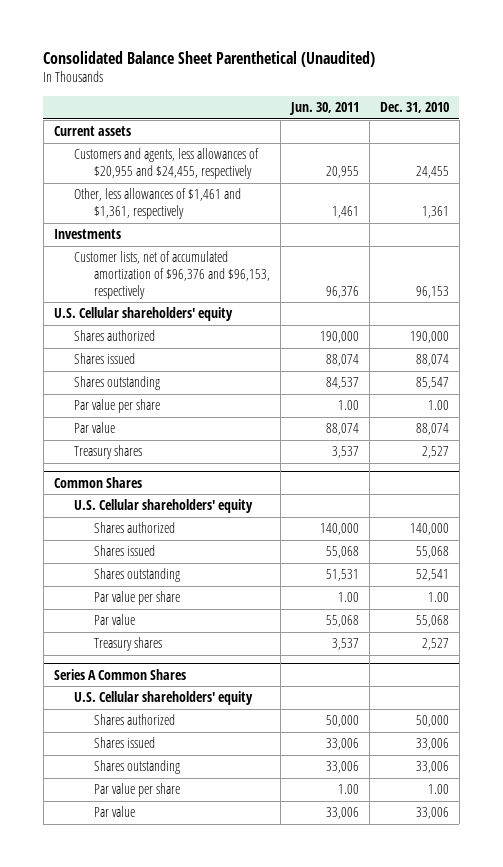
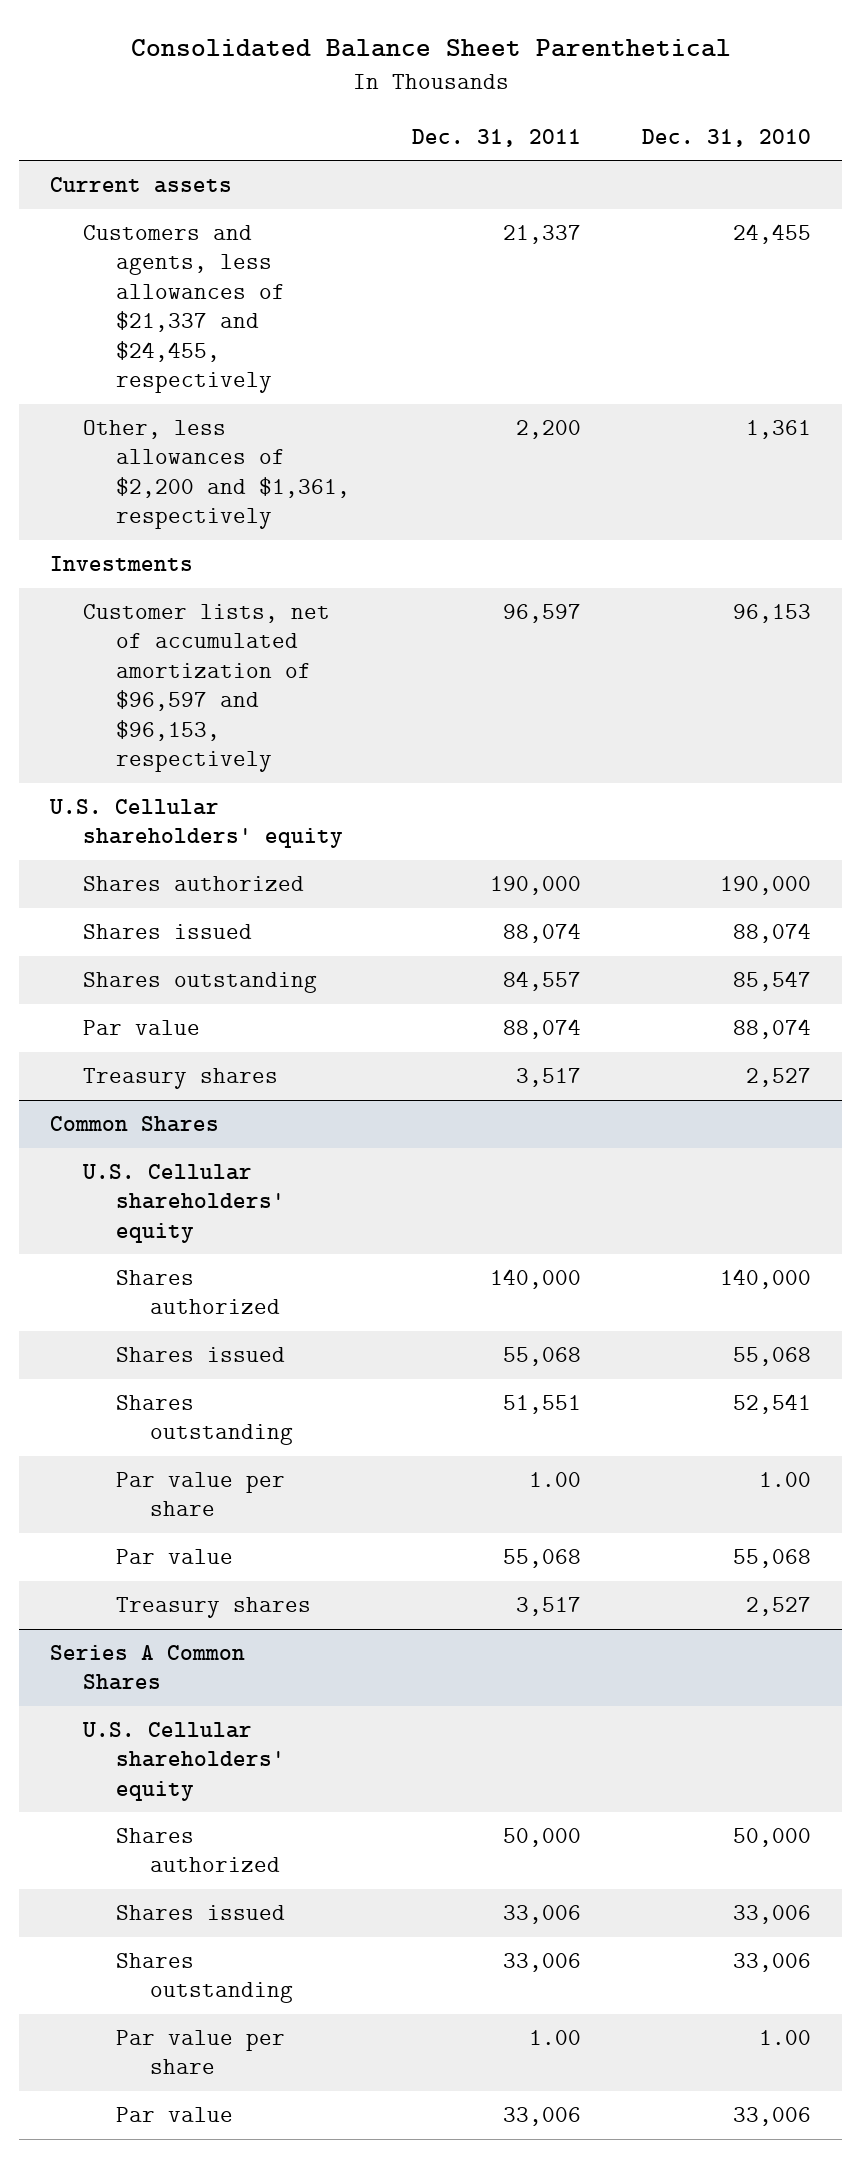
- Consolidated Balance Sheet Parenthetical (Unaudited)
+ Consolidated Balance Sheet Parenthetical
- | Jun. 30, 2011 | Dec. 31, 2010
+ | Dec. 31, 2011 | Dec. 31, 2010
- Customers and agents, less allowances of $20,955 and $24,455, respectively | 20,955 | 24,455
- Other, less allowances of $1,461 and $1,361, respectively | 1,461 | 1,361
+ Customers and agents, less allowances of $21,337 and $24,455, respectively | 21,337 | 24,455
+ Other, less allowances of $2,200 and $1,361, respectively | 2,200 | 1,361
- Customer lists, net of accumulated amortization of $96,376 and $96,153, respectively | 96,376 | 96,153
+ Customer lists, net of accumulated amortization of $96,597 and $96,153, respectively | 96,597 | 96,153
- Par value per share | 1.00 | 1.00

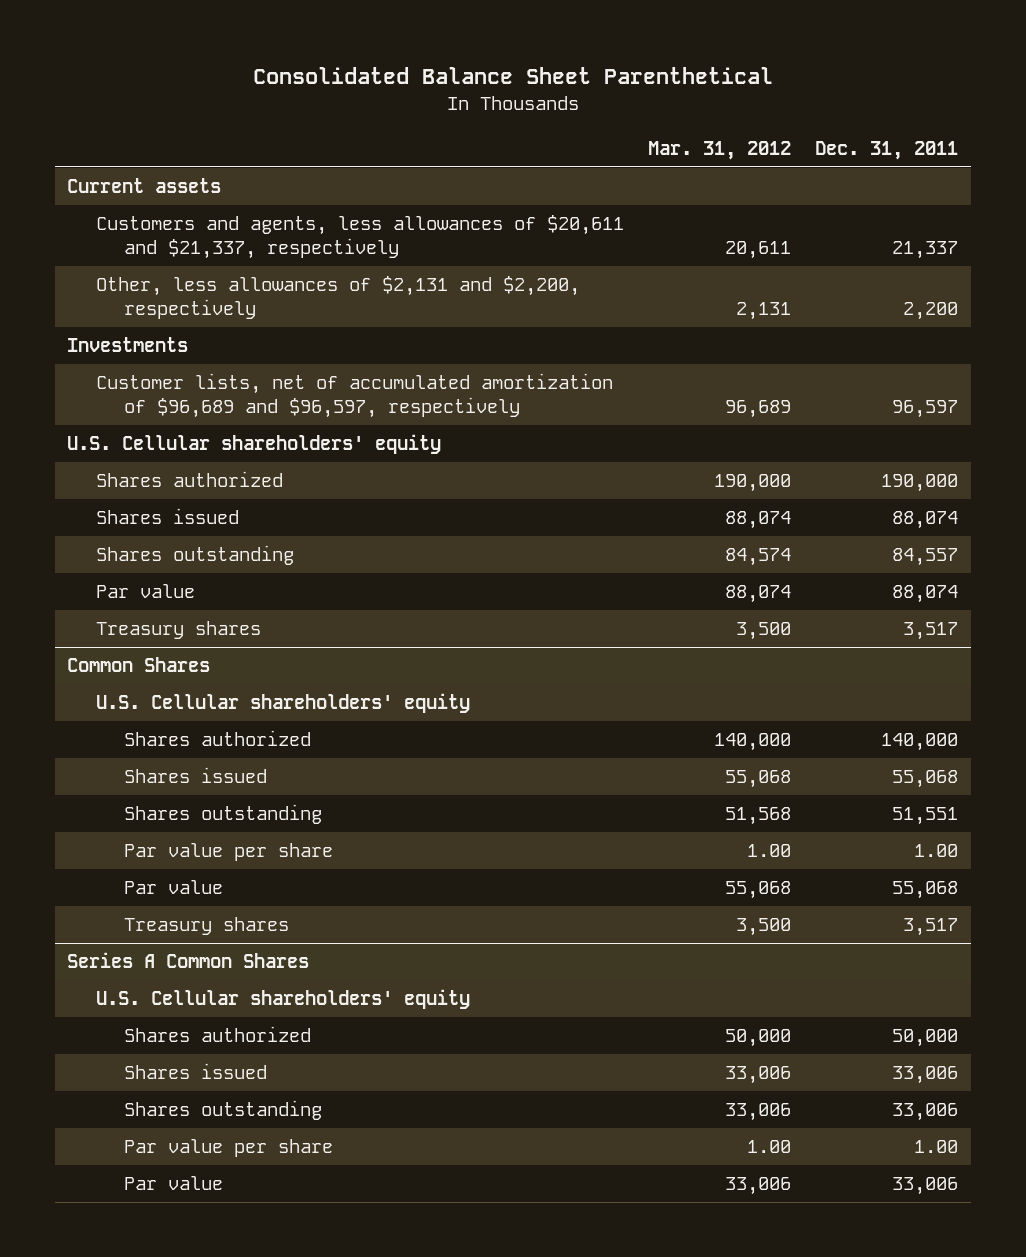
- | Dec. 31, 2011 | Dec. 31, 2010
+ | Mar. 31, 2012 | Dec. 31, 2011
- Customers and agents, less allowances of $21,337 and $24,455, respectively | 21,337 | 24,455
- Other, less allowances of $2,200 and $1,361, respectively | 2,200 | 1,361
+ Customers and agents, less allowances of $20,611 and $21,337, respectively | 20,611 | 21,337
+ Other, less allowances of $2,131 and $2,200, respectively | 2,131 | 2,200
- Customer lists, net of accumulated amortization of $96,597 and $96,153, respectively | 96,597 | 96,153
+ Customer lists, net of accumulated amortization of $96,689 and $96,597, respectively | 96,689 | 96,597

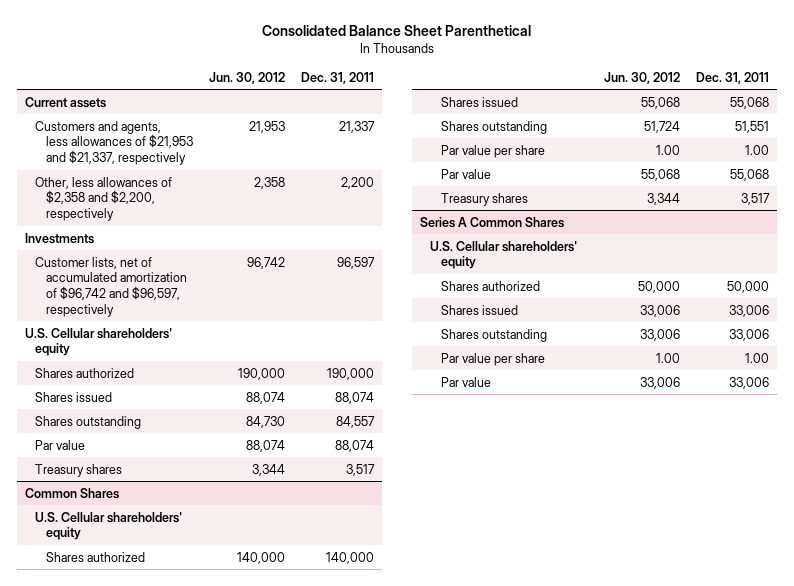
- | Mar. 31, 2012 | Dec. 31, 2011
+ | Jun. 30, 2012 | Dec. 31, 2011
- Customers and agents, less allowances of $20,611 and $21,337, respectively | 20,611 | 21,337
- Other, less allowances of $2,131 and $2,200, respectively | 2,131 | 2,200
+ Customers and agents, less allowances of $21,953 and $21,337, respectively | 21,953 | 21,337
+ Other, less allowances of $2,358 and $2,200, respectively | 2,358 | 2,200
- Customer lists, net of accumulated amortization of $96,689 and $96,597, respectively | 96,689 | 96,597
+ Customer lists, net of accumulated amortization of $96,742 and $96,597, respectively | 96,742 | 96,597

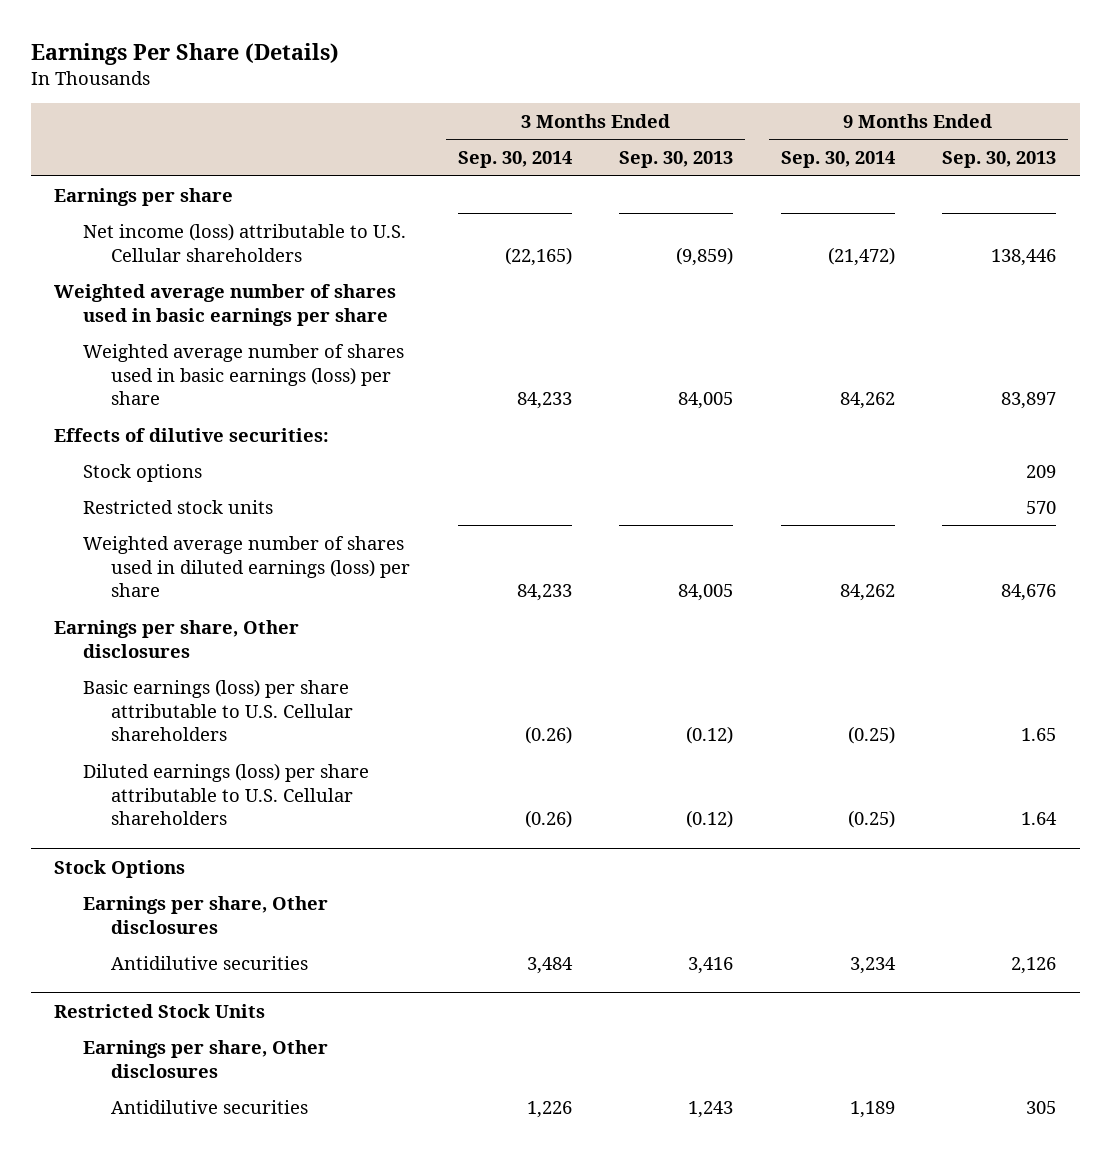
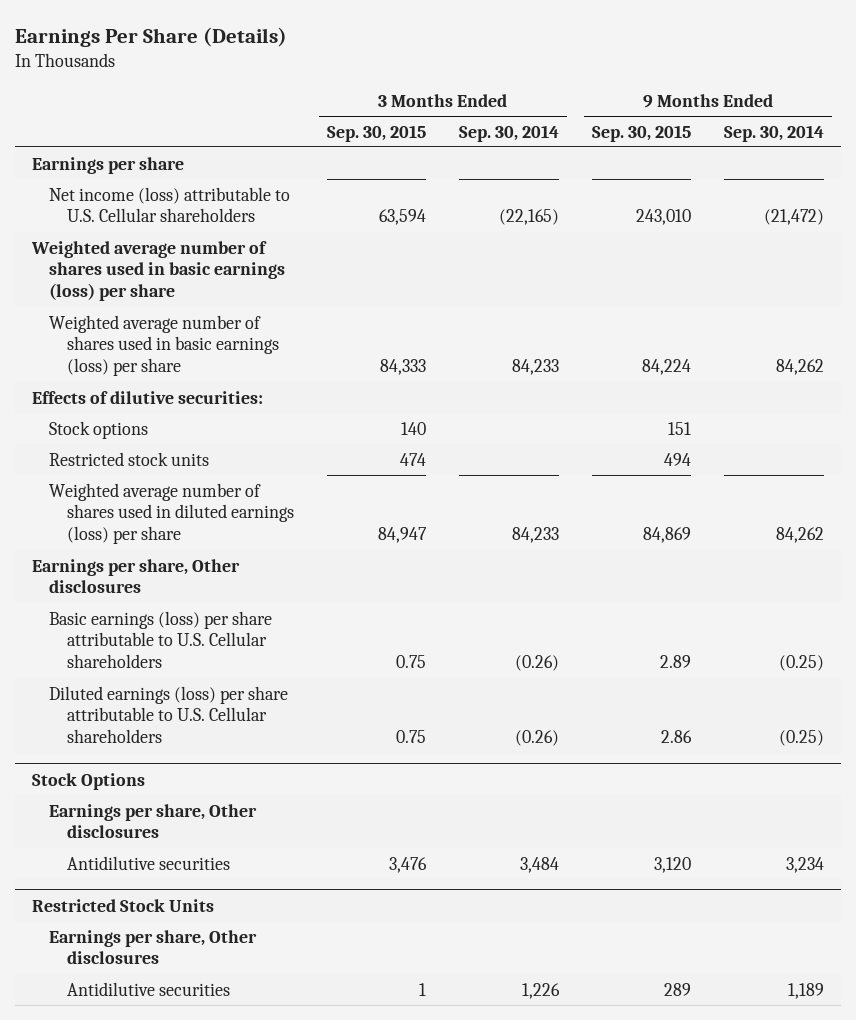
- | 3 Months Ended Sep. 30, 2014 | 3 Months Ended Sep. 30, 2013 | 9 Months Ended Sep. 30, 2014 | 9 Months Ended Sep. 30, 2013
+ | 3 Months Ended Sep. 30, 2015 | 3 Months Ended Sep. 30, 2014 | 9 Months Ended Sep. 30, 2015 | 9 Months Ended Sep. 30, 2014
- Weighted average number of shares used in basic earnings per share
+ Weighted average number of shares used in basic earnings (loss) per share

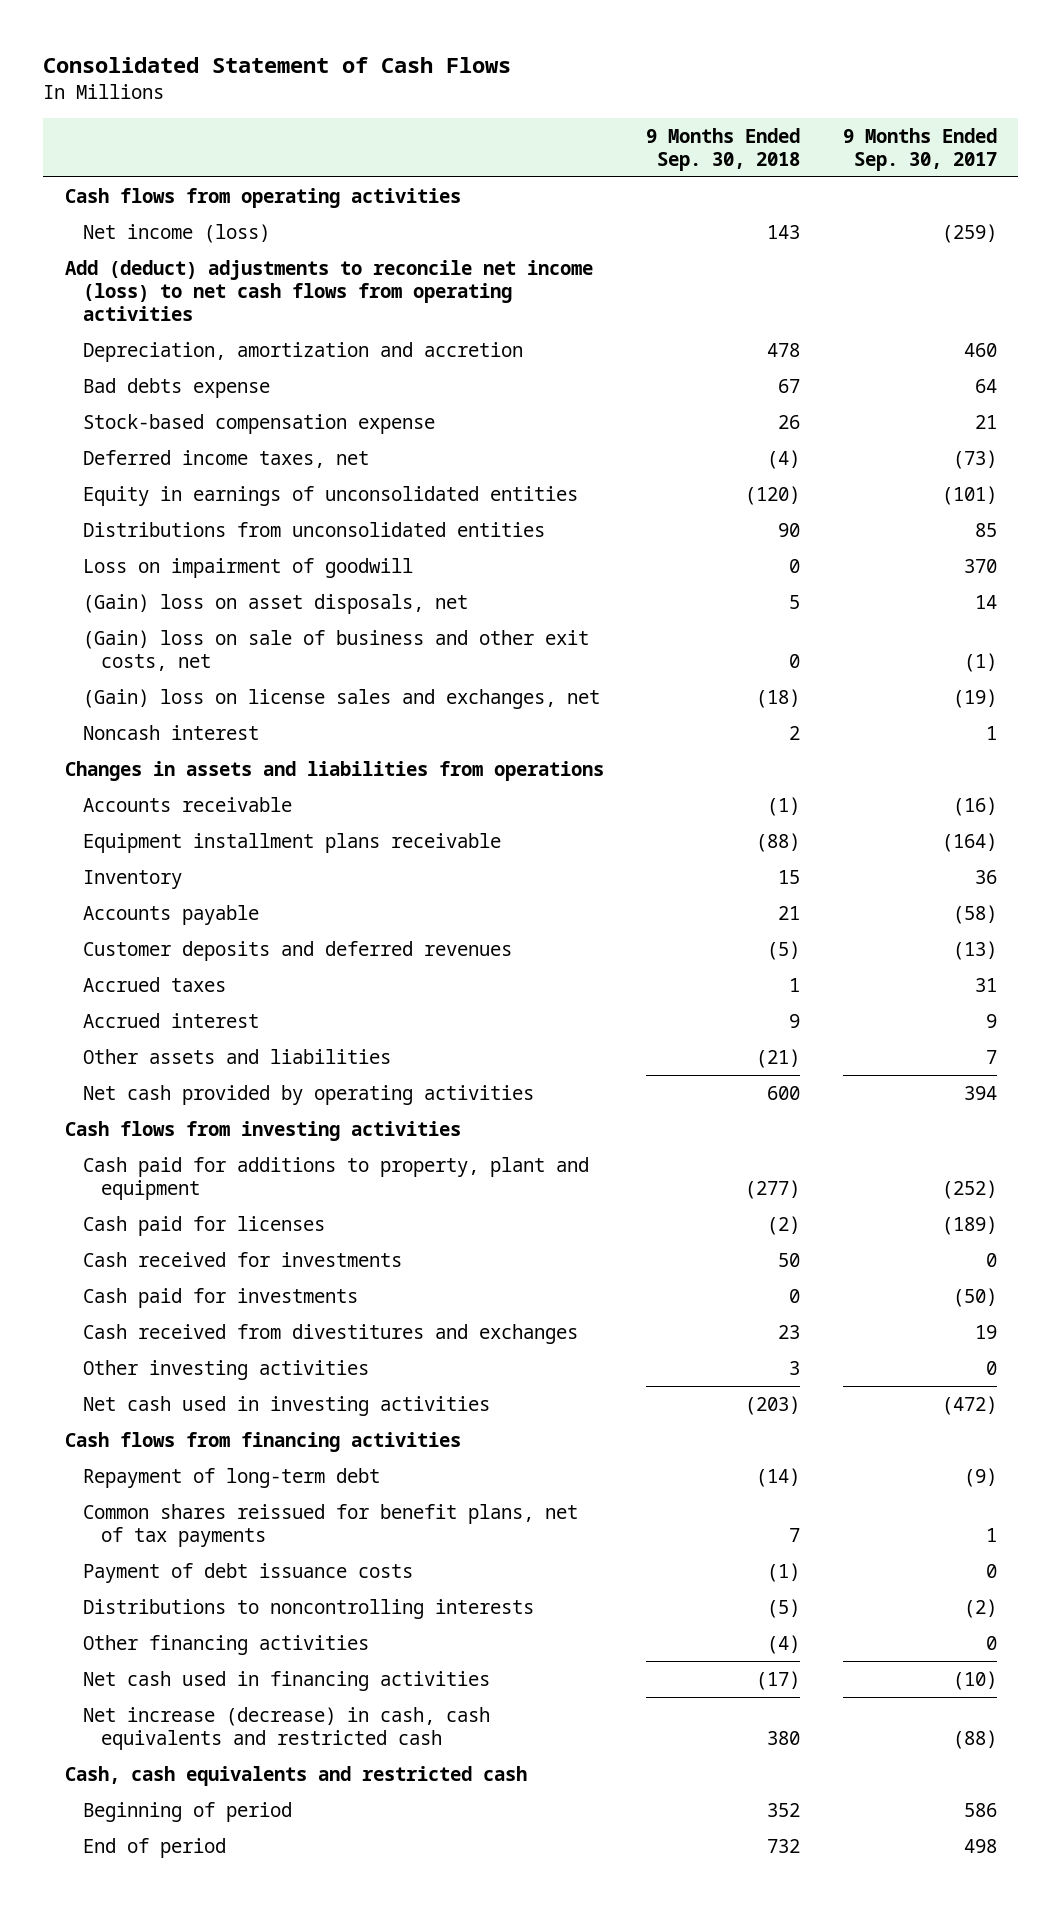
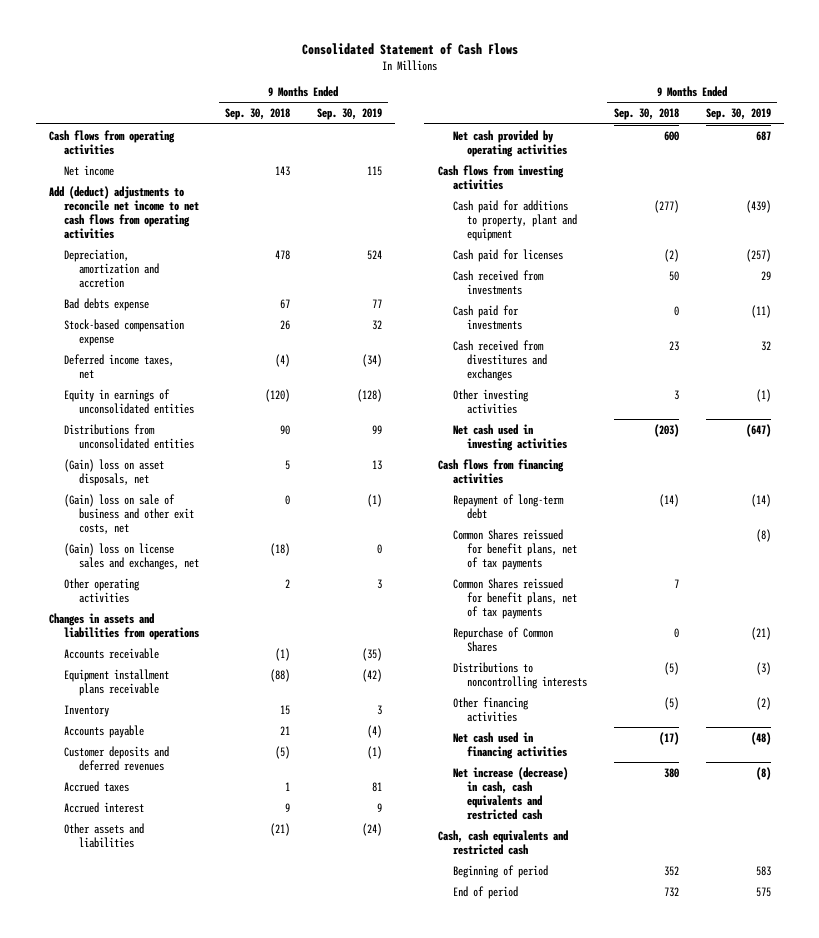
- | 9 Months Ended Sep. 30, 2018 | 9 Months Ended Sep. 30, 2017
+ | 9 Months Ended Sep. 30, 2018 | 9 Months Ended Sep. 30, 2019
- Net income (loss) | 143 | (259)
- Add (deduct) adjustments to reconcile net income (loss) to net cash flows from operating activities
+ Net income | 143 | 115
+ Add (deduct) adjustments to reconcile net income to net cash flows from operating activities
- Loss on impairment of goodwill | 0 | 370
- Noncash interest | 2 | 1
+ Other operating activities | 2 | 3
- Cash received for investments | 50 | 0
+ Cash received from investments | 50 | 29
- Common shares reissued for benefit plans, net of tax payments | 7 | 1
- Payment of debt issuance costs | (1) | 0
+ Common Shares reissued for benefit plans, net of tax payments | | (8)
+ Common Shares reissued for benefit plans, net of tax payments | 7 |
+ Repurchase of Common Shares | 0 | (21)
- Other financing activities | (4) | 0
+ Other financing activities | (5) | (2)

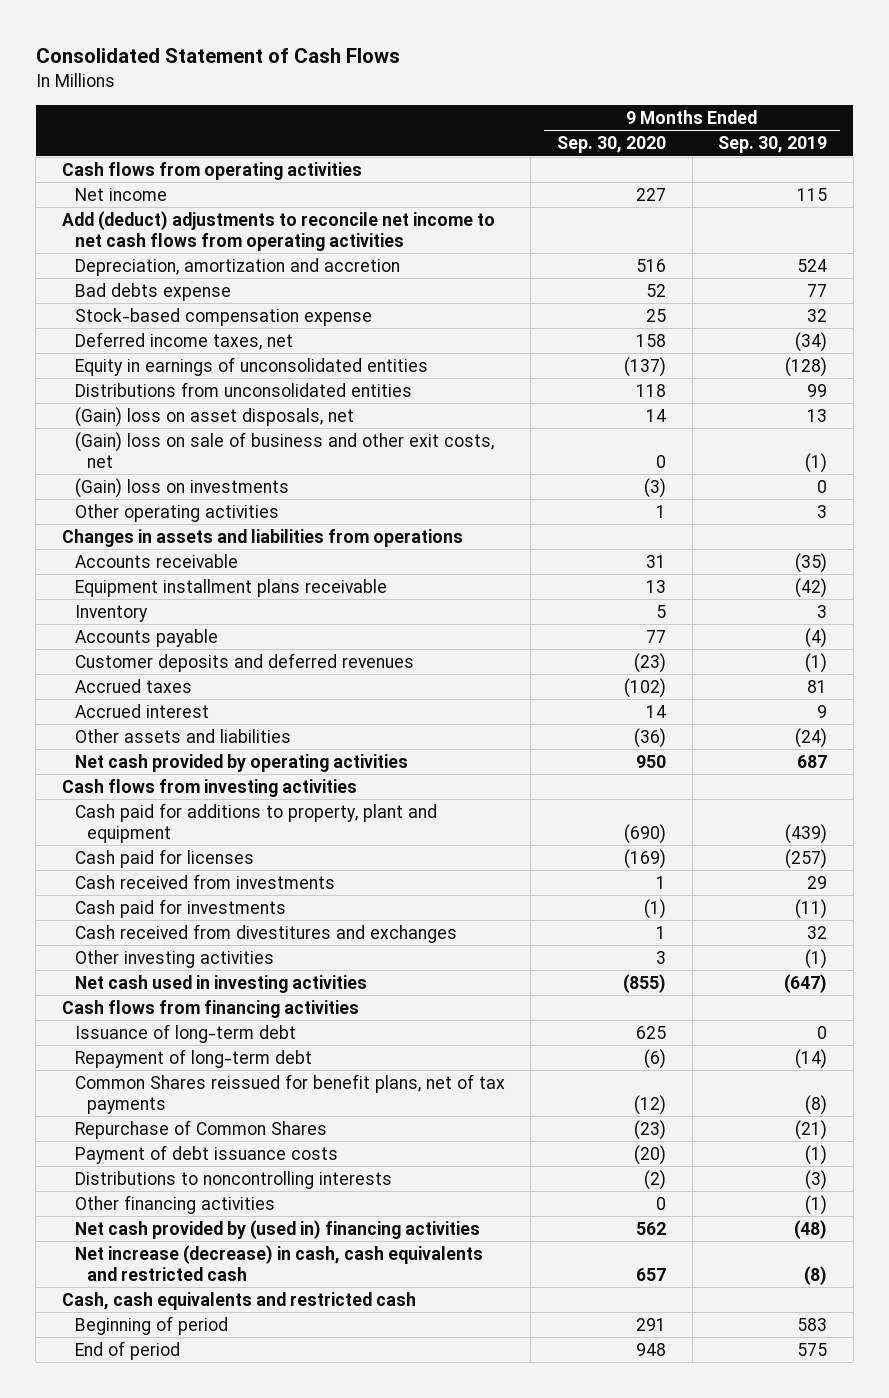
- | 9 Months Ended Sep. 30, 2018 | 9 Months Ended Sep. 30, 2019
+ | 9 Months Ended Sep. 30, 2020 | 9 Months Ended Sep. 30, 2019
- (Gain) loss on license sales and exchanges, net | (18) | 0
+ (Gain) loss on investments | (3) | 0
+ Issuance of long-term debt | 625 | 0
- Common Shares reissued for benefit plans, net of tax payments | 7 |
+ Payment of debt issuance costs | (20) | (1)
- Other financing activities | (5) | (2)
- Net cash used in financing activities | (17) | (48)
+ Other financing activities | 0 | (1)
+ Net cash provided by (used in) financing activities | 562 | (48)

